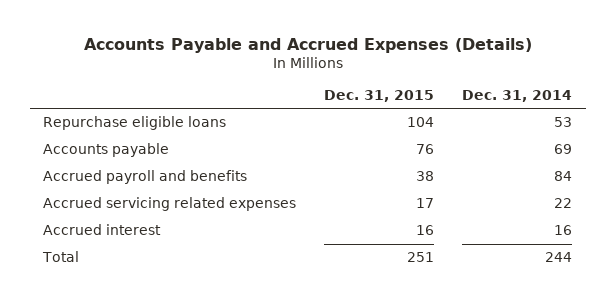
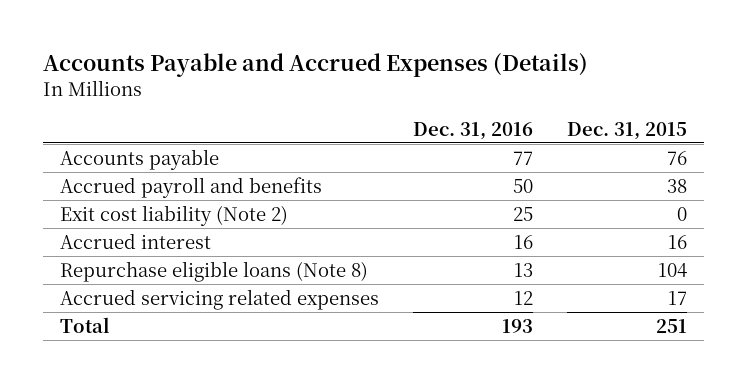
- | Dec. 31, 2015 | Dec. 31, 2014
+ | Dec. 31, 2016 | Dec. 31, 2015
- Repurchase eligible loans | 104 | 53
+ Exit cost liability (Note 2) | 25 | 0
+ Repurchase eligible loans (Note 8) | 13 | 104
moved down: Accrued servicing related expenses | 12 | 17

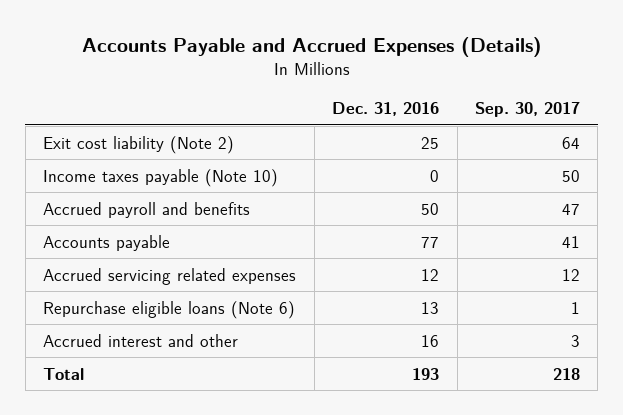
- | Dec. 31, 2016 | Dec. 31, 2015
+ | Dec. 31, 2016 | Sep. 30, 2017
- Accrued interest | 16 | 16
- Repurchase eligible loans (Note 8) | 13 | 104
+ Income taxes payable (Note 10) | 0 | 50
moved down: Accrued payroll and benefits | 50 | 47
moved down: Accounts payable | 77 | 41
+ Repurchase eligible loans (Note 6) | 13 | 1
+ Accrued interest and other | 16 | 3

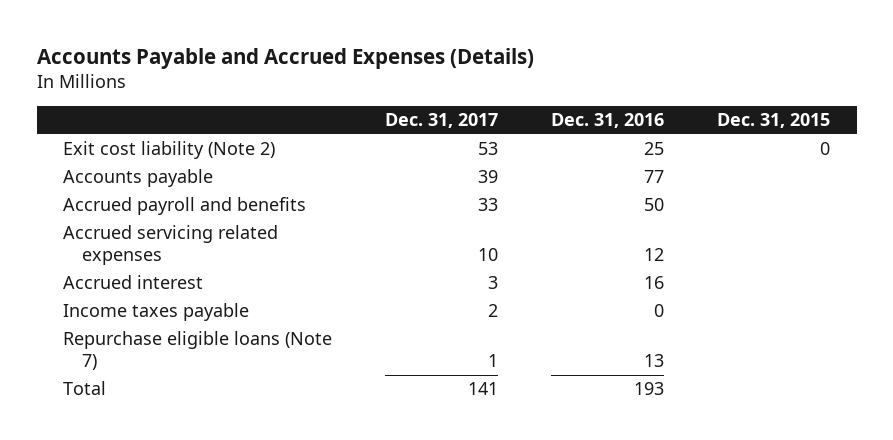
- | Dec. 31, 2016 | Sep. 30, 2017
+ | Dec. 31, 2017 | Dec. 31, 2016 | Dec. 31, 2015
- Income taxes payable (Note 10) | 0 | 50
moved down: Accrued payroll and benefits | 33 | 50 |
- Repurchase eligible loans (Note 6) | 13 | 1
- Accrued interest and other | 16 | 3
+ Accrued interest | 3 | 16 |
+ Income taxes payable | 2 | 0 |
+ Repurchase eligible loans (Note 7) | 1 | 13 |

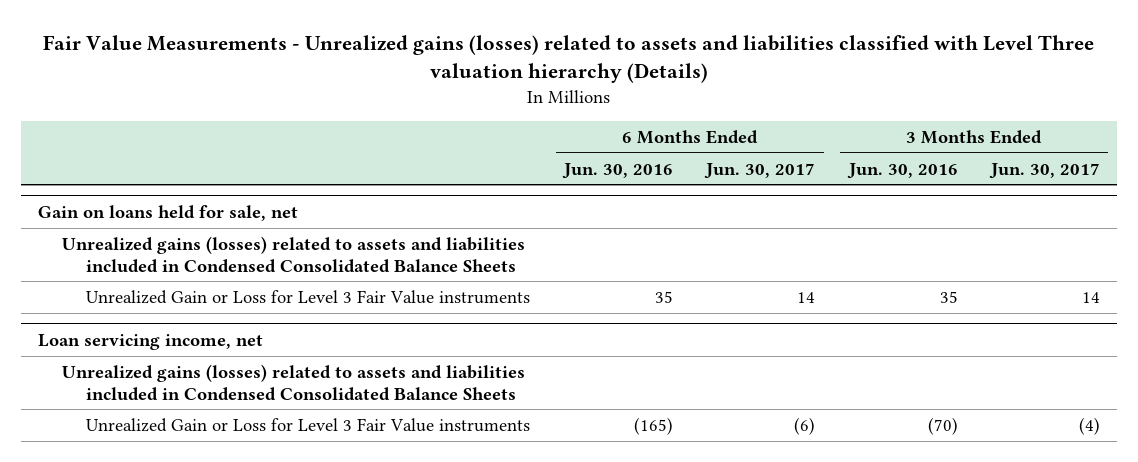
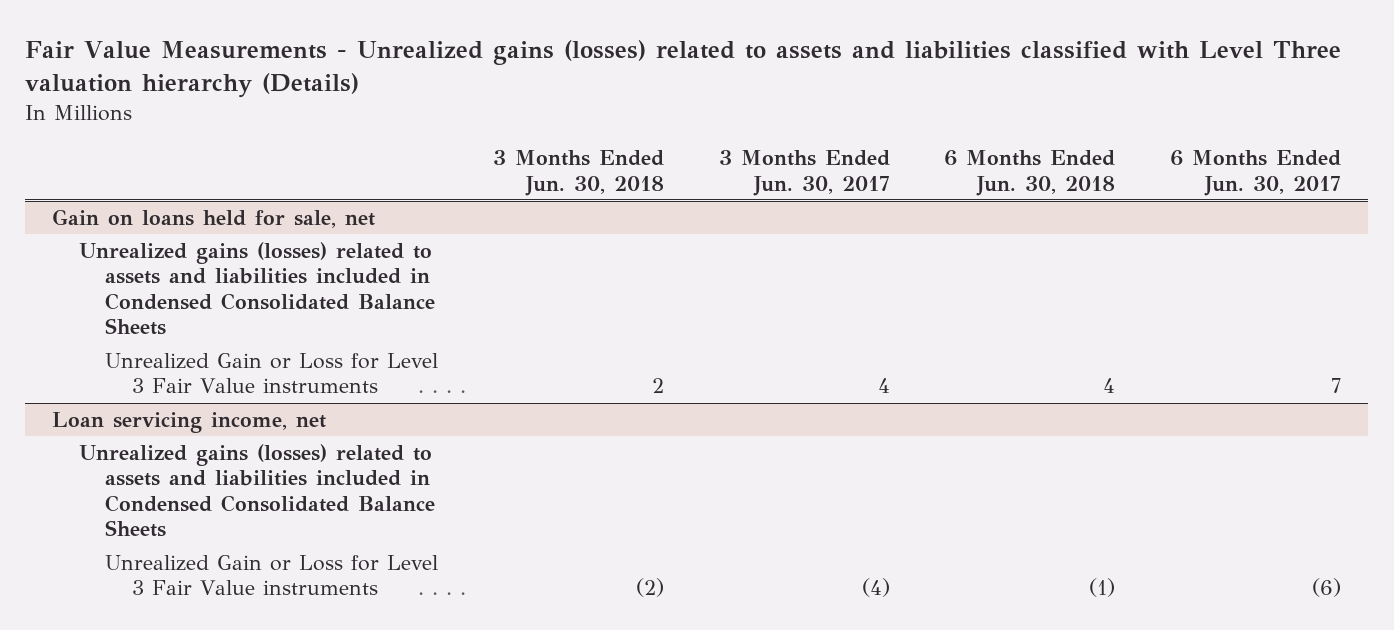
- | 6 Months Ended Jun. 30, 2016 | 6 Months Ended Jun. 30, 2017 | 3 Months Ended Jun. 30, 2016 | 3 Months Ended Jun. 30, 2017
+ | 3 Months Ended Jun. 30, 2018 | 3 Months Ended Jun. 30, 2017 | 6 Months Ended Jun. 30, 2018 | 6 Months Ended Jun. 30, 2017
@ Gain on loans held for sale, net
- Unrealized Gain or Loss for Level 3 Fair Value instruments | 35 | 14 | 35 | 14
+ Unrealized Gain or Loss for Level 3 Fair Value instruments | 2 | 4 | 4 | 7

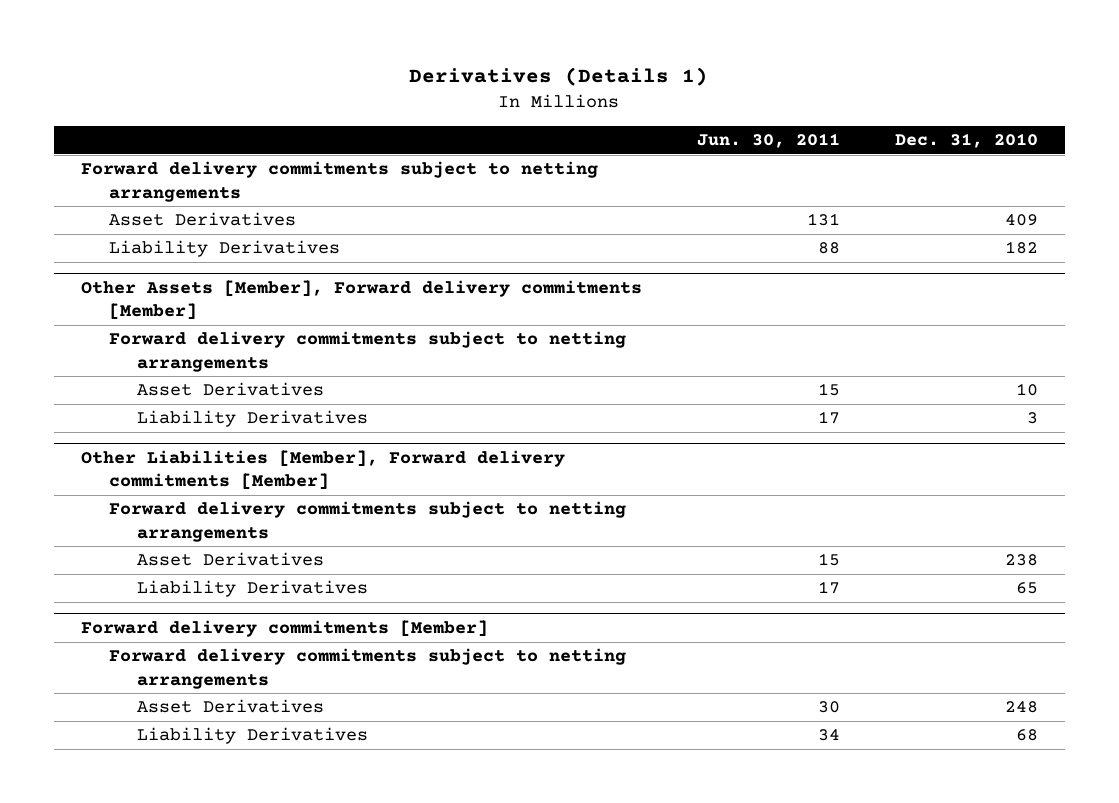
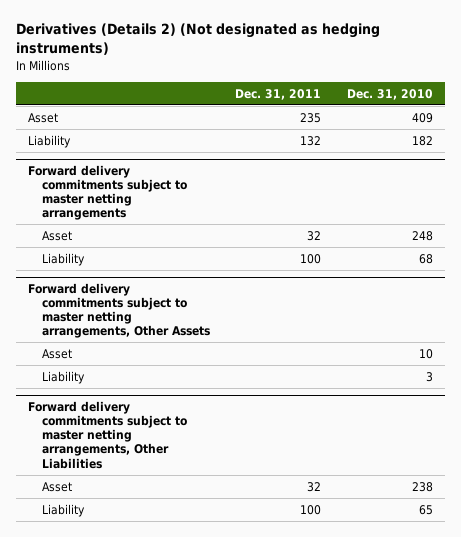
- Derivatives (Details 1)
+ Derivatives (Details 2) (Not designated as hedging instruments)
- | Jun. 30, 2011 | Dec. 31, 2010
+ | Dec. 31, 2011 | Dec. 31, 2010
- Forward delivery commitments subject to netting arrangements
- Asset Derivatives | 131 | 409
- Liability Derivatives | 88 | 182
- Other Assets [Member], Forward delivery commitments [Member]
- Forward delivery commitments subject to netting arrangements
- Asset Derivatives | 15 | 10
- Liability Derivatives | 17 | 3
- Other Liabilities [Member], Forward delivery commitments [Member]
- Forward delivery commitments subject to netting arrangements
- Asset Derivatives | 15 | 238
- Liability Derivatives | 17 | 65
- Forward delivery commitments [Member]
- Forward delivery commitments subject to netting arrangements
- Asset Derivatives | 30 | 248
- Liability Derivatives | 34 | 68
+ Asset | 235 | 409
+ Liability | 132 | 182
+ Forward delivery commitments subject to master netting arrangements
+ Asset | 32 | 248
+ Liability | 100 | 68
+ Forward delivery commitments subject to master netting arrangements, Other Assets
+ Asset | | 10
+ Liability | | 3
+ Forward delivery commitments subject to master netting arrangements, Other Liabilities
+ Asset | 32 | 238
+ Liability | 100 | 65

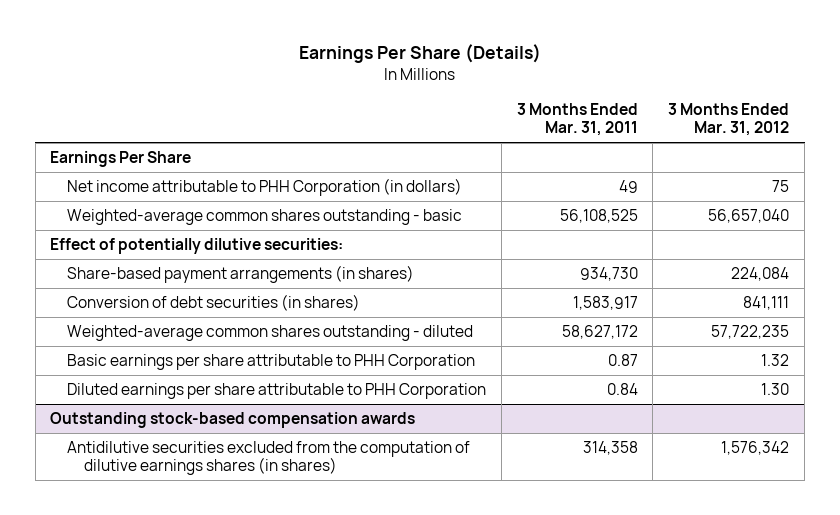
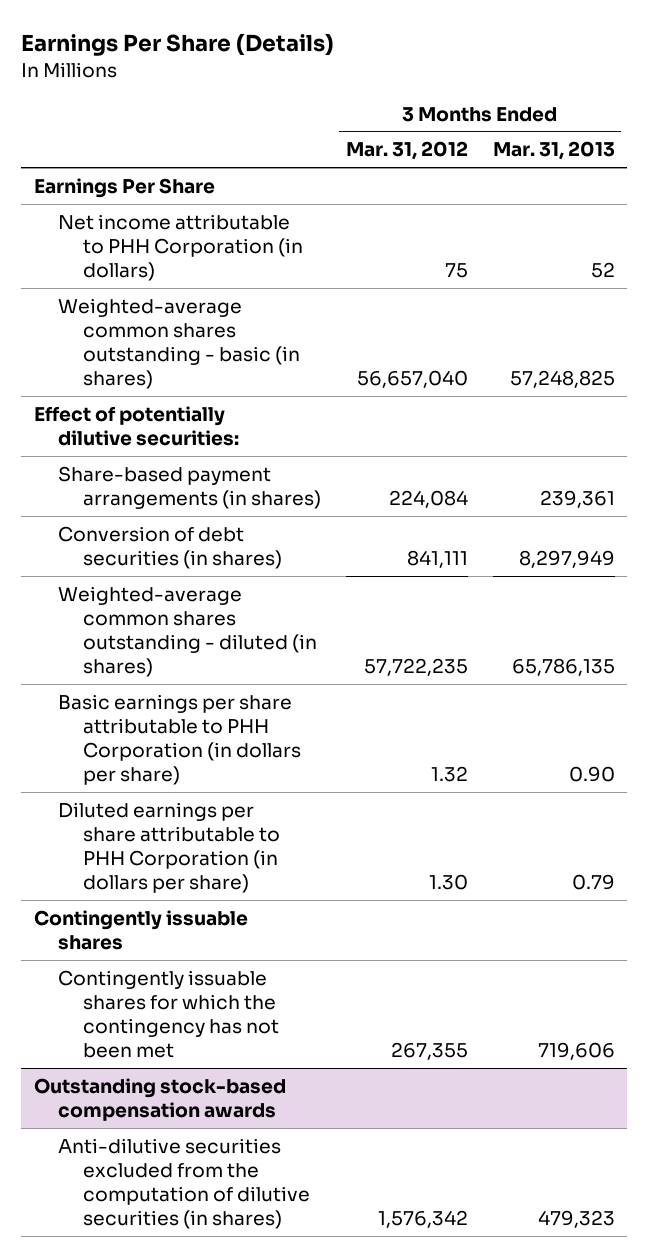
- | 3 Months Ended Mar. 31, 2011 | 3 Months Ended Mar. 31, 2012
+ | 3 Months Ended Mar. 31, 2012 | 3 Months Ended Mar. 31, 2013
- Weighted-average common shares outstanding - basic | 56,108,525 | 56,657,040
+ Weighted-average common shares outstanding - basic (in shares) | 56,657,040 | 57,248,825
- Weighted-average common shares outstanding - diluted | 58,627,172 | 57,722,235
- Basic earnings per share attributable to PHH Corporation | 0.87 | 1.32
- Diluted earnings per share attributable to PHH Corporation | 0.84 | 1.30
+ Weighted-average common shares outstanding - diluted (in shares) | 57,722,235 | 65,786,135
+ Basic earnings per share attributable to PHH Corporation (in dollars per share) | 1.32 | 0.90
+ Diluted earnings per share attributable to PHH Corporation (in dollars per share) | 1.30 | 0.79
+ Contingently issuable shares
+ Contingently issuable shares for which the contingency has not been met | 267,355 | 719,606
@ Outstanding stock-based compensation awards
- Antidilutive securities excluded from the computation of dilutive earnings shares (in shares) | 314,358 | 1,576,342
+ Anti-dilutive securities excluded from the computation of dilutive securities (in shares) | 1,576,342 | 479,323

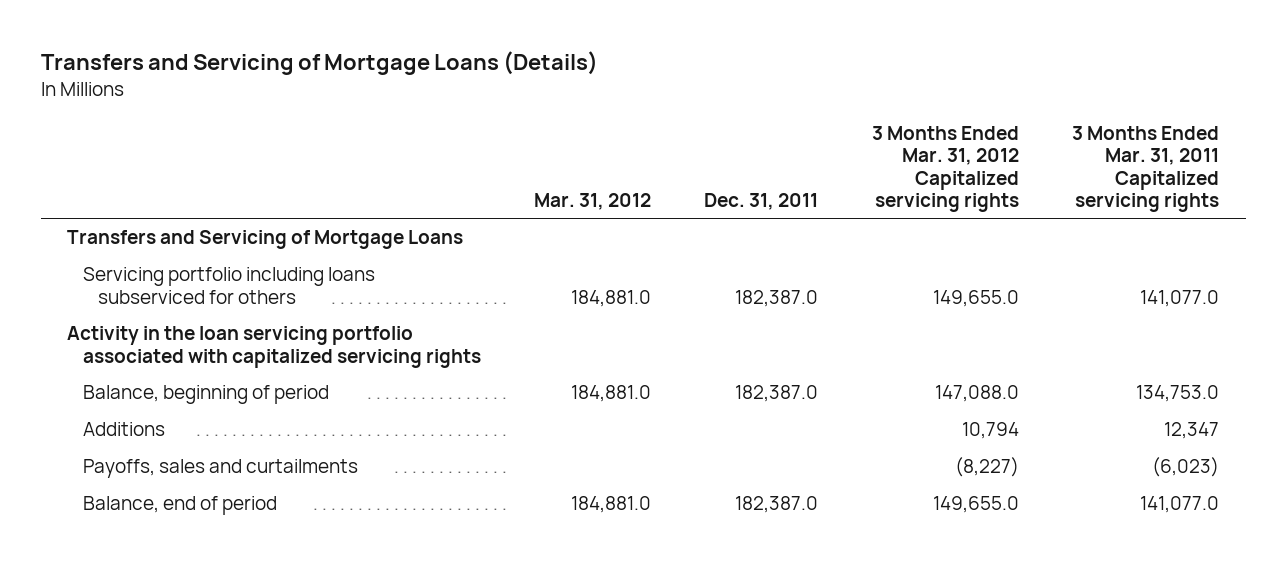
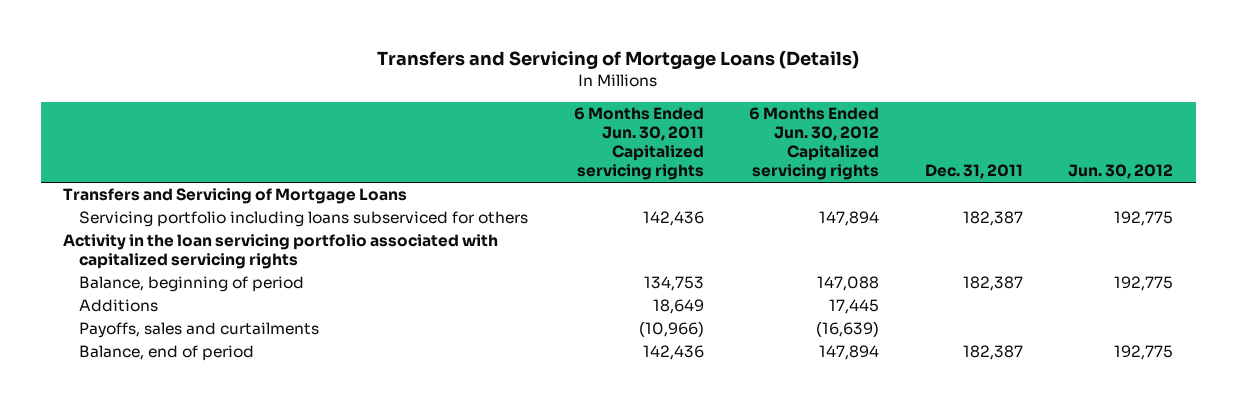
- | Mar. 31, 2012 | Dec. 31, 2011 | 3 Months Ended Mar. 31, 2012 Capitalized servicing rights | 3 Months Ended Mar. 31, 2011 Capitalized servicing rights
+ | 6 Months Ended Jun. 30, 2011 Capitalized servicing rights | 6 Months Ended Jun. 30, 2012 Capitalized servicing rights | Dec. 31, 2011 | Jun. 30, 2012
- Servicing portfolio including loans subserviced for others | 184,881.0 | 182,387.0 | 149,655.0 | 141,077.0
+ Servicing portfolio including loans subserviced for others | 142,436 | 147,894 | 182,387 | 192,775
- Balance, beginning of period | 184,881.0 | 182,387.0 | 147,088.0 | 134,753.0
+ Balance, beginning of period | 134,753 | 147,088 | 182,387 | 192,775
- Balance, end of period | 184,881.0 | 182,387.0 | 149,655.0 | 141,077.0
+ Balance, end of period | 142,436 | 147,894 | 182,387 | 192,775

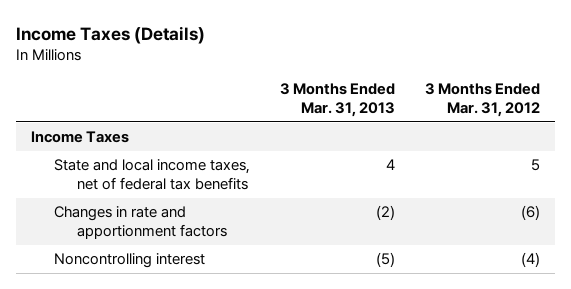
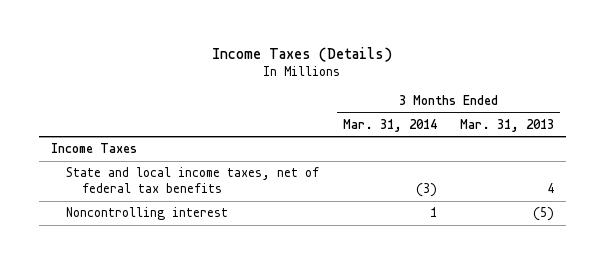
- | 3 Months Ended Mar. 31, 2013 | 3 Months Ended Mar. 31, 2012
+ | 3 Months Ended Mar. 31, 2014 | 3 Months Ended Mar. 31, 2013
- Changes in rate and apportionment factors | (2) | (6)

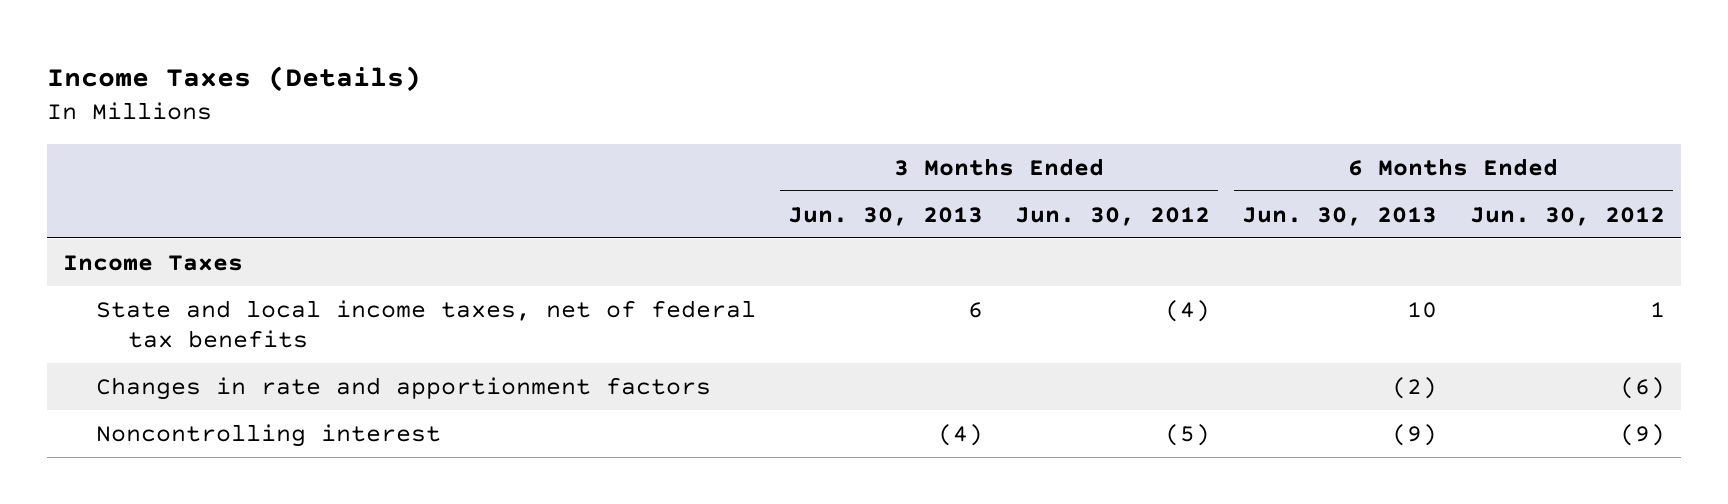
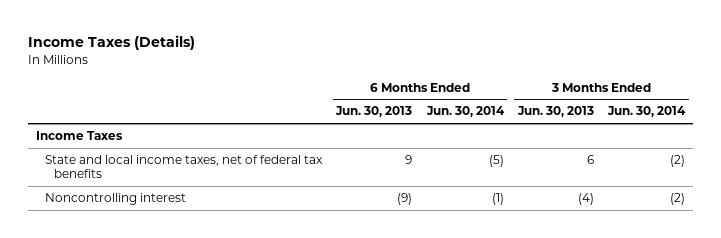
- | 3 Months Ended Jun. 30, 2013 | 3 Months Ended Jun. 30, 2012 | 6 Months Ended Jun. 30, 2013 | 6 Months Ended Jun. 30, 2012
+ | 6 Months Ended Jun. 30, 2013 | 6 Months Ended Jun. 30, 2014 | 3 Months Ended Jun. 30, 2013 | 3 Months Ended Jun. 30, 2014
- State and local income taxes, net of federal tax benefits | 6 | (4) | 10 | 1
- Changes in rate and apportionment factors | | | (2) | (6)
+ State and local income taxes, net of federal tax benefits | 9 | (5) | 6 | (2)

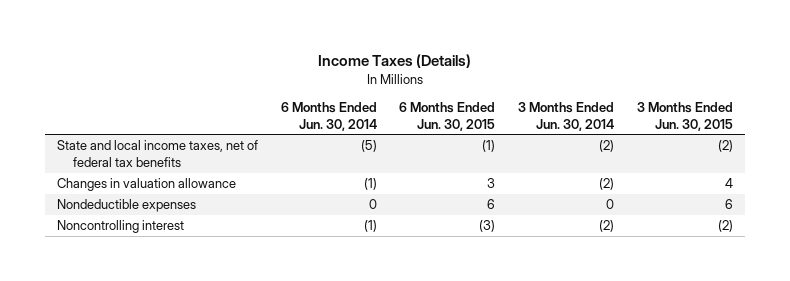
- | 6 Months Ended Jun. 30, 2013 | 6 Months Ended Jun. 30, 2014 | 3 Months Ended Jun. 30, 2013 | 3 Months Ended Jun. 30, 2014
+ | 6 Months Ended Jun. 30, 2014 | 6 Months Ended Jun. 30, 2015 | 3 Months Ended Jun. 30, 2014 | 3 Months Ended Jun. 30, 2015
- Income Taxes
+ Changes in valuation allowance | (1) | 3 | (2) | 4
+ Nondeductible expenses | 0 | 6 | 0 | 6

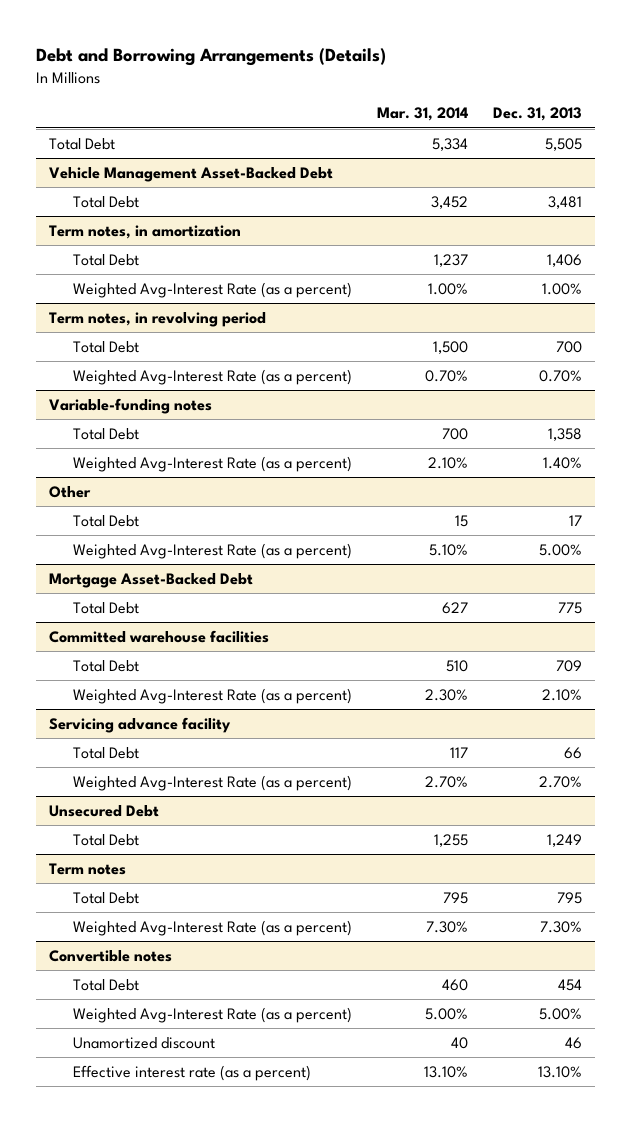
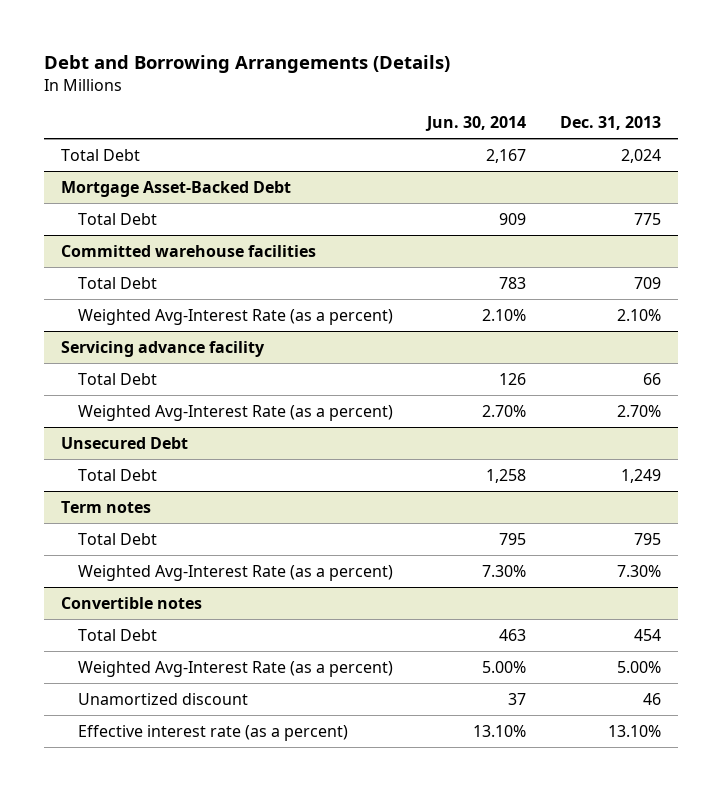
- | Mar. 31, 2014 | Dec. 31, 2013
+ | Jun. 30, 2014 | Dec. 31, 2013
- Total Debt | 5,334 | 5,505
- Vehicle Management Asset-Backed Debt
- Total Debt | 3,452 | 3,481
- Term notes, in amortization
- Total Debt | 1,237 | 1,406
- Weighted Avg-Interest Rate (as a percent) | 1.00% | 1.00%
- Term notes, in revolving period
- Total Debt | 1,500 | 700
- Weighted Avg-Interest Rate (as a percent) | 0.70% | 0.70%
- Variable-funding notes
- Total Debt | 700 | 1,358
- Weighted Avg-Interest Rate (as a percent) | 2.10% | 1.40%
- Other
- Total Debt | 15 | 17
- Weighted Avg-Interest Rate (as a percent) | 5.10% | 5.00%
+ Total Debt | 2,167 | 2,024

